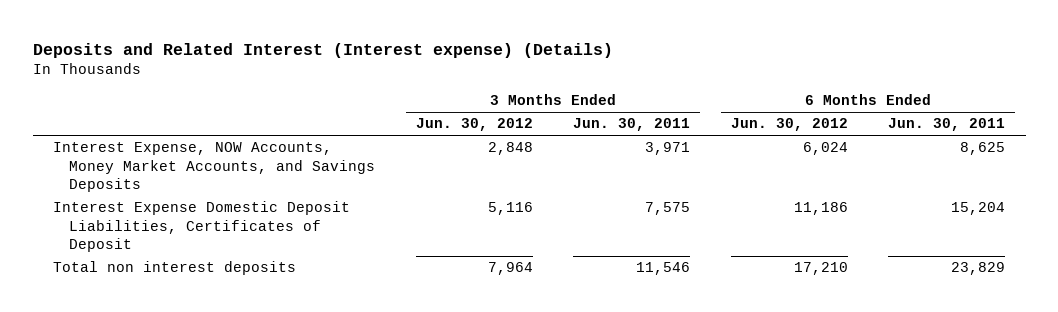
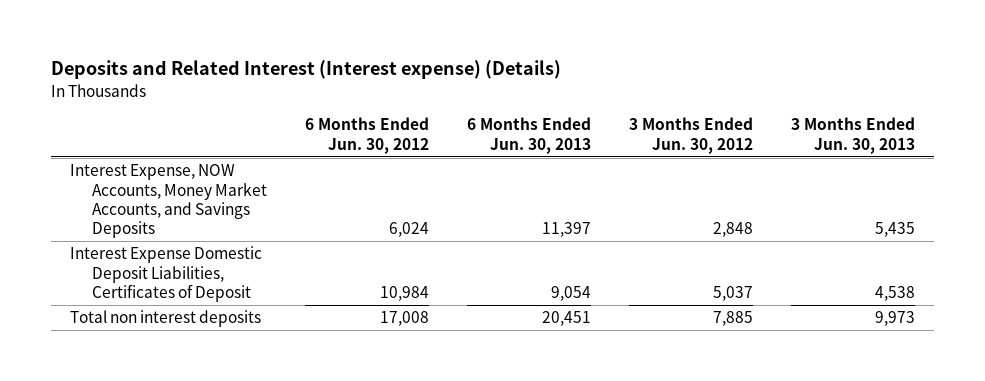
- | 3 Months Ended Jun. 30, 2012 | 3 Months Ended Jun. 30, 2011 | 6 Months Ended Jun. 30, 2012 | 6 Months Ended Jun. 30, 2011
+ | 6 Months Ended Jun. 30, 2012 | 6 Months Ended Jun. 30, 2013 | 3 Months Ended Jun. 30, 2012 | 3 Months Ended Jun. 30, 2013
- Interest Expense Domestic Deposit Liabilities, Certificates of Deposit | 5,116 | 7,575 | 11,186 | 15,204
- Total non interest deposits | 7,964 | 11,546 | 17,210 | 23,829
+ Interest Expense Domestic Deposit Liabilities, Certificates of Deposit | 10,984 | 9,054 | 5,037 | 4,538
+ Total non interest deposits | 17,008 | 20,451 | 7,885 | 9,973

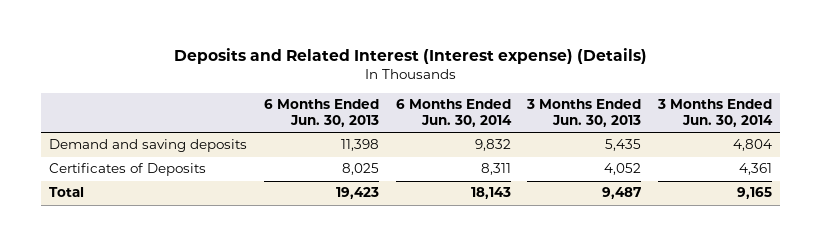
- | 6 Months Ended Jun. 30, 2012 | 6 Months Ended Jun. 30, 2013 | 3 Months Ended Jun. 30, 2012 | 3 Months Ended Jun. 30, 2013
+ | 6 Months Ended Jun. 30, 2013 | 6 Months Ended Jun. 30, 2014 | 3 Months Ended Jun. 30, 2013 | 3 Months Ended Jun. 30, 2014
- Interest Expense, NOW Accounts, Money Market Accounts, and Savings Deposits | 6,024 | 11,397 | 2,848 | 5,435
- Interest Expense Domestic Deposit Liabilities, Certificates of Deposit | 10,984 | 9,054 | 5,037 | 4,538
- Total non interest deposits | 17,008 | 20,451 | 7,885 | 9,973
+ Demand and saving deposits | 11,398 | 9,832 | 5,435 | 4,804
+ Certificates of Deposits | 8,025 | 8,311 | 4,052 | 4,361
+ Total | 19,423 | 18,143 | 9,487 | 9,165

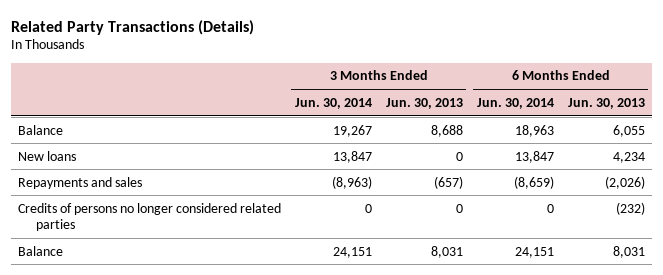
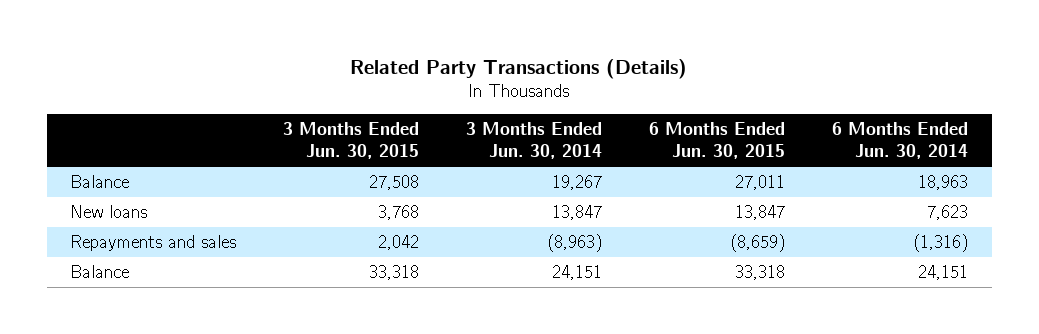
- | 3 Months Ended Jun. 30, 2014 | 3 Months Ended Jun. 30, 2013 | 6 Months Ended Jun. 30, 2014 | 6 Months Ended Jun. 30, 2013
+ | 3 Months Ended Jun. 30, 2015 | 3 Months Ended Jun. 30, 2014 | 6 Months Ended Jun. 30, 2015 | 6 Months Ended Jun. 30, 2014
- New loans | 13,847 | 0 | 13,847 | 4,234
- Repayments and sales | (8,963) | (657) | (8,659) | (2,026)
- Credits of persons no longer considered related parties | 0 | 0 | 0 | (232)
+ New loans | 3,768 | 13,847 | 13,847 | 7,623
+ Repayments and sales | 2,042 | (8,963) | (8,659) | (1,316)

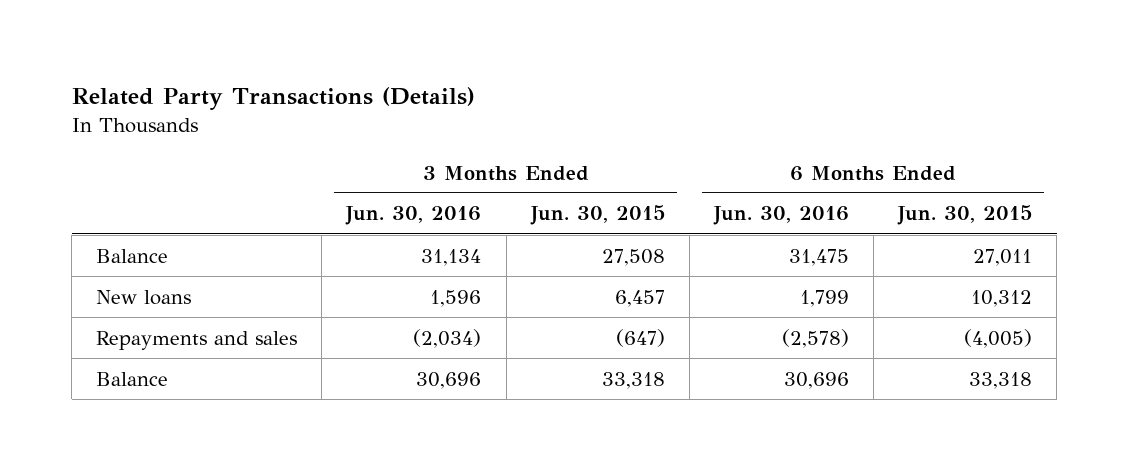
- | 3 Months Ended Jun. 30, 2015 | 3 Months Ended Jun. 30, 2014 | 6 Months Ended Jun. 30, 2015 | 6 Months Ended Jun. 30, 2014
+ | 3 Months Ended Jun. 30, 2016 | 3 Months Ended Jun. 30, 2015 | 6 Months Ended Jun. 30, 2016 | 6 Months Ended Jun. 30, 2015
- New loans | 3,768 | 13,847 | 13,847 | 7,623
- Repayments and sales | 2,042 | (8,963) | (8,659) | (1,316)
+ New loans | 1,596 | 6,457 | 1,799 | 10,312
+ Repayments and sales | (2,034) | (647) | (2,578) | (4,005)

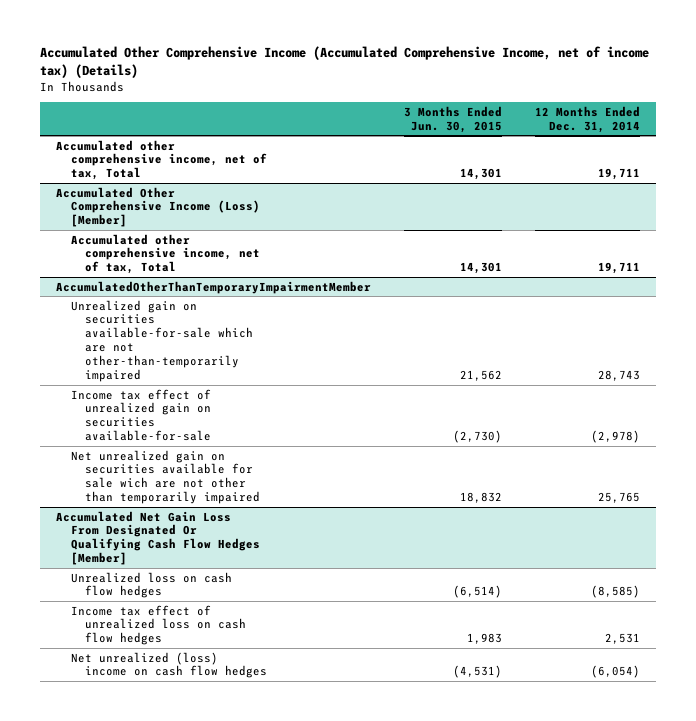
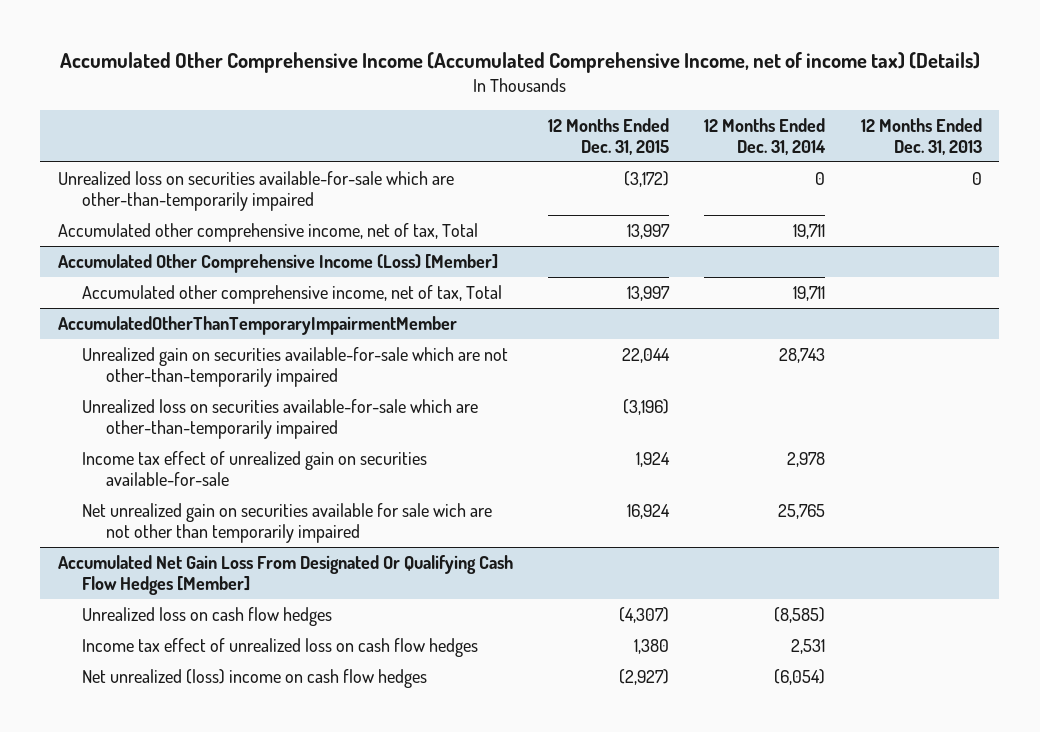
- | 3 Months Ended Jun. 30, 2015 | 12 Months Ended Dec. 31, 2014
+ | 12 Months Ended Dec. 31, 2015 | 12 Months Ended Dec. 31, 2014 | 12 Months Ended Dec. 31, 2013
+ Unrealized loss on securities available-for-sale which are other-than-temporarily impaired | (3,172) | 0 | 0
@ AccumulatedOtherThanTemporaryImpairmentMember
- Income tax effect of unrealized gain on securities available-for-sale | (2,730) | (2,978)
+ Unrealized loss on securities available-for-sale which are other-than-temporarily impaired | (3,196) | |
+ Income tax effect of unrealized gain on securities available-for-sale | 1,924 | 2,978 |

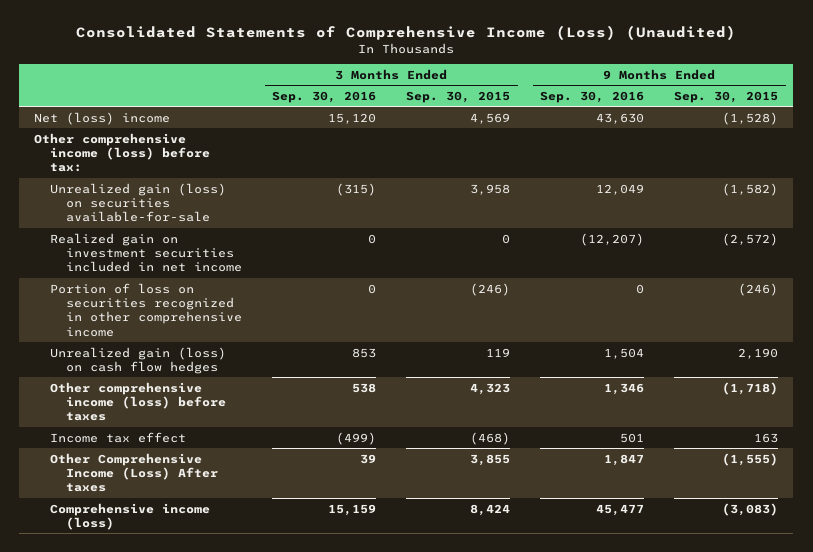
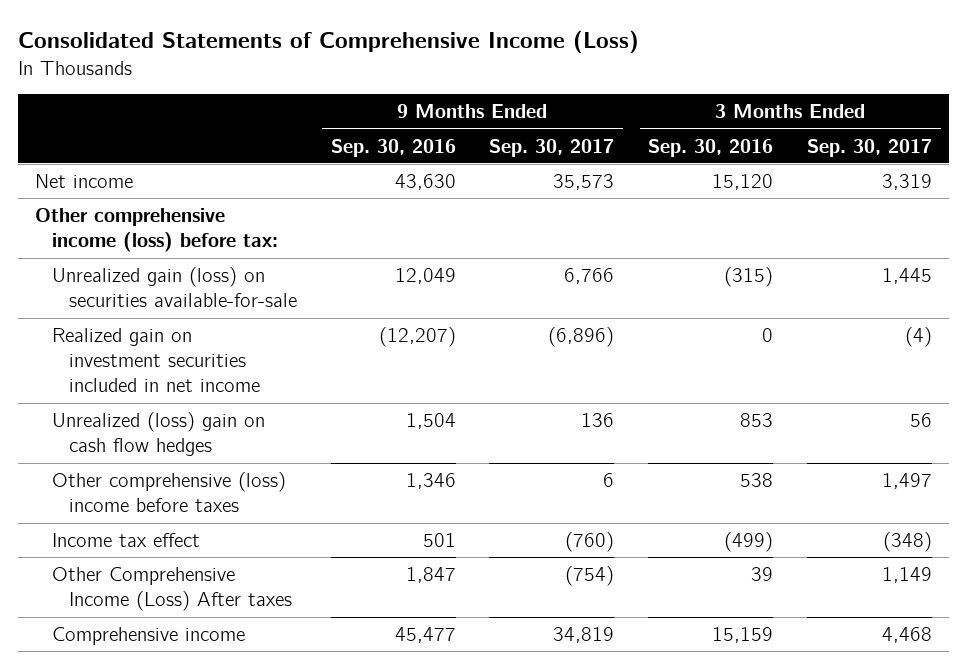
- Consolidated Statements of Comprehensive Income (Loss) (Unaudited)
+ Consolidated Statements of Comprehensive Income (Loss)
- | 3 Months Ended Sep. 30, 2016 | 3 Months Ended Sep. 30, 2015 | 9 Months Ended Sep. 30, 2016 | 9 Months Ended Sep. 30, 2015
+ | 9 Months Ended Sep. 30, 2016 | 9 Months Ended Sep. 30, 2017 | 3 Months Ended Sep. 30, 2016 | 3 Months Ended Sep. 30, 2017
- Net (loss) income | 15,120 | 4,569 | 43,630 | (1,528)
+ Net income | 43,630 | 35,573 | 15,120 | 3,319
- Portion of loss on securities recognized in other comprehensive income | 0 | (246) | 0 | (246)
- Unrealized gain (loss) on cash flow hedges | 853 | 119 | 1,504 | 2,190
- Other comprehensive income (loss) before taxes | 538 | 4,323 | 1,346 | (1,718)
+ Unrealized (loss) gain on cash flow hedges | 1,504 | 136 | 853 | 56
+ Other comprehensive (loss) income before taxes | 1,346 | 6 | 538 | 1,497
- Comprehensive income (loss) | 15,159 | 8,424 | 45,477 | (3,083)
+ Comprehensive income | 45,477 | 34,819 | 15,159 | 4,468

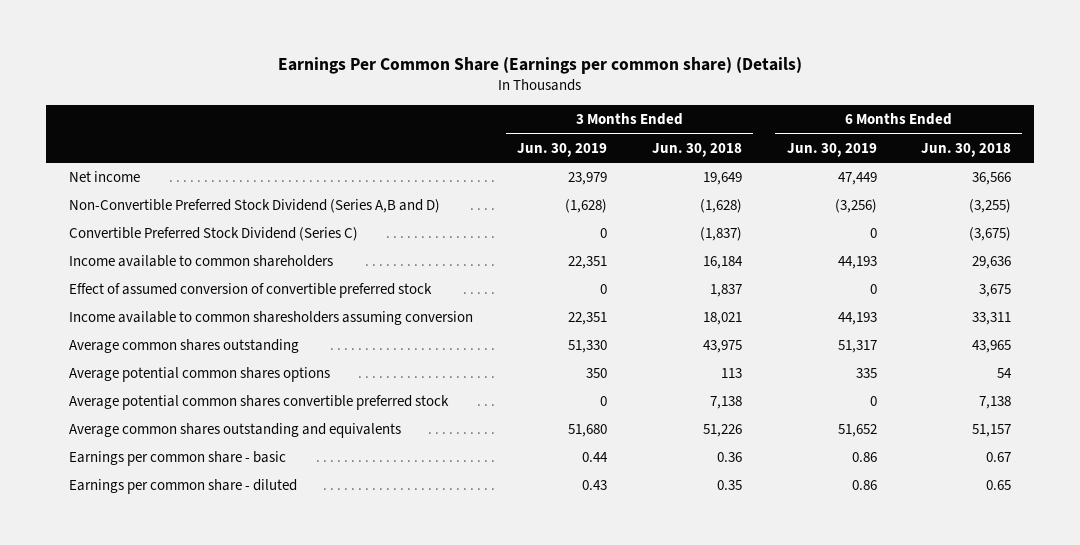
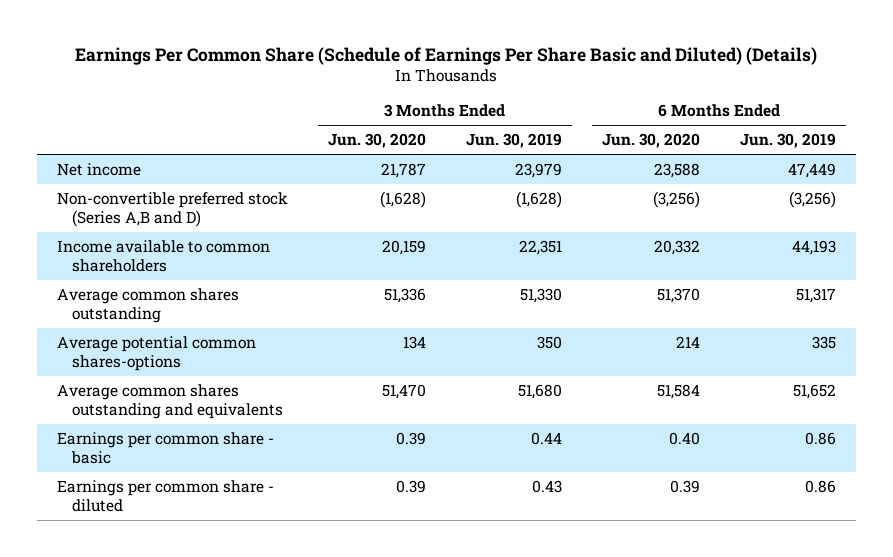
- Earnings Per Common Share (Earnings per common share) (Details)
+ Earnings Per Common Share (Schedule of Earnings Per Share Basic and Diluted) (Details)
- | 3 Months Ended Jun. 30, 2019 | 3 Months Ended Jun. 30, 2018 | 6 Months Ended Jun. 30, 2019 | 6 Months Ended Jun. 30, 2018
+ | 3 Months Ended Jun. 30, 2020 | 3 Months Ended Jun. 30, 2019 | 6 Months Ended Jun. 30, 2020 | 6 Months Ended Jun. 30, 2019
- Non-Convertible Preferred Stock Dividend (Series A,B and D) | (1,628) | (1,628) | (3,256) | (3,255)
- Convertible Preferred Stock Dividend (Series C) | 0 | (1,837) | 0 | (3,675)
+ Non-convertible preferred stock (Series A,B and D) | (1,628) | (1,628) | (3,256) | (3,256)
- Effect of assumed conversion of convertible preferred stock | 0 | 1,837 | 0 | 3,675
- Income available to common sharesholders assuming conversion | 22,351 | 18,021 | 44,193 | 33,311
- Average potential common shares options | 350 | 113 | 335 | 54
- Average potential common shares convertible preferred stock | 0 | 7,138 | 0 | 7,138
+ Average potential common shares-options | 134 | 350 | 214 | 335

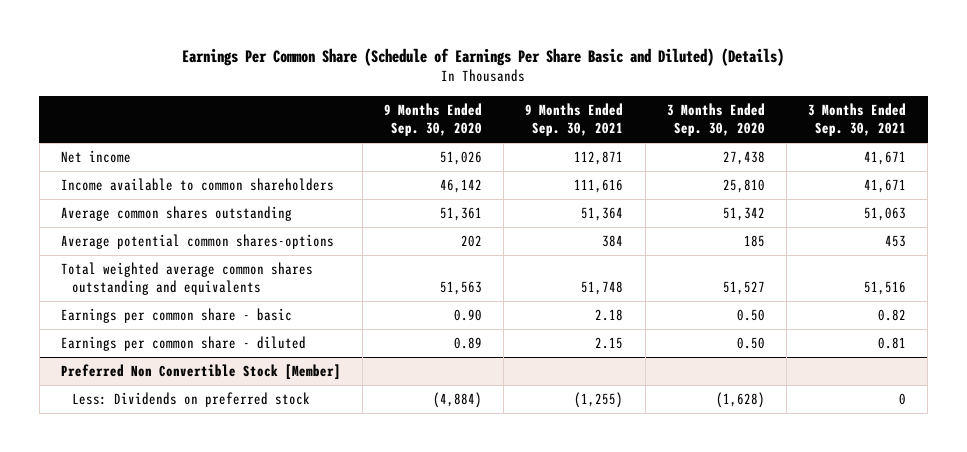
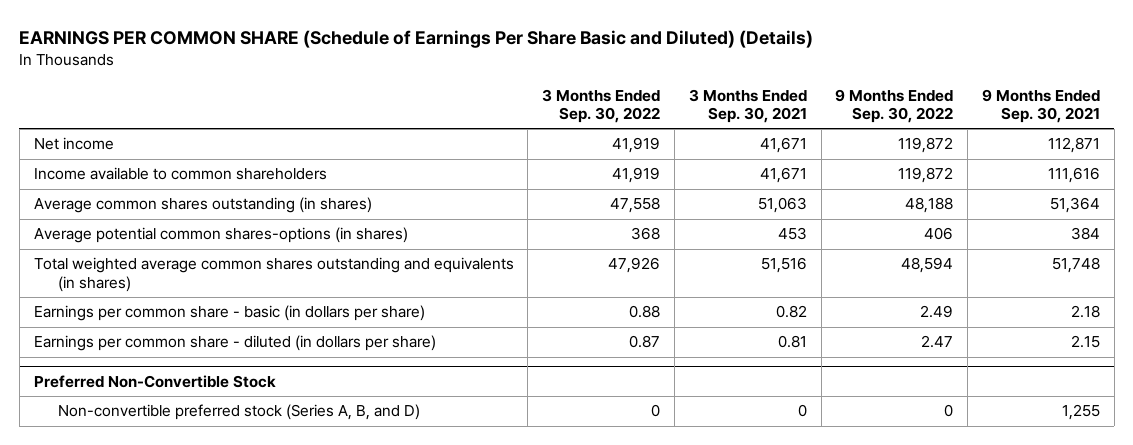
- Earnings Per Common Share (Schedule of Earnings Per Share Basic and Diluted) (Details)
+ EARNINGS PER COMMON SHARE (Schedule of Earnings Per Share Basic and Diluted) (Details)
- | 9 Months Ended Sep. 30, 2020 | 9 Months Ended Sep. 30, 2021 | 3 Months Ended Sep. 30, 2020 | 3 Months Ended Sep. 30, 2021
+ | 3 Months Ended Sep. 30, 2022 | 3 Months Ended Sep. 30, 2021 | 9 Months Ended Sep. 30, 2022 | 9 Months Ended Sep. 30, 2021
- Average common shares outstanding | 51,361 | 51,364 | 51,342 | 51,063
- Average potential common shares-options | 202 | 384 | 185 | 453
- Total weighted average common shares outstanding and equivalents | 51,563 | 51,748 | 51,527 | 51,516
- Earnings per common share - basic | 0.90 | 2.18 | 0.50 | 0.82
- Earnings per common share - diluted | 0.89 | 2.15 | 0.50 | 0.81
- Preferred Non Convertible Stock [Member]
- Less: Dividends on preferred stock | (4,884) | (1,255) | (1,628) | 0
+ Average common shares outstanding (in shares) | 47,558 | 51,063 | 48,188 | 51,364
+ Average potential common shares-options (in shares) | 368 | 453 | 406 | 384
+ Total weighted average common shares outstanding and equivalents (in shares) | 47,926 | 51,516 | 48,594 | 51,748
+ Earnings per common share - basic (in dollars per share) | 0.88 | 0.82 | 2.49 | 2.18
+ Earnings per common share - diluted (in dollars per share) | 0.87 | 0.81 | 2.47 | 2.15
+ Preferred Non-Convertible Stock
+ Non-convertible preferred stock (Series A, B, and D) | 0 | 0 | 0 | 1,255

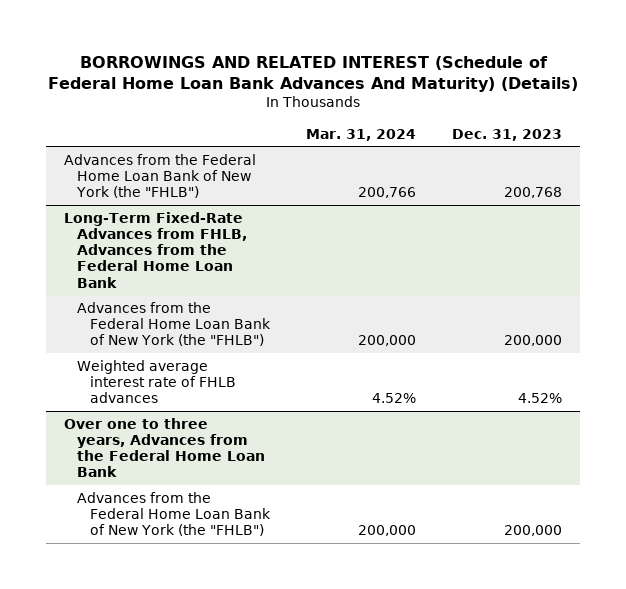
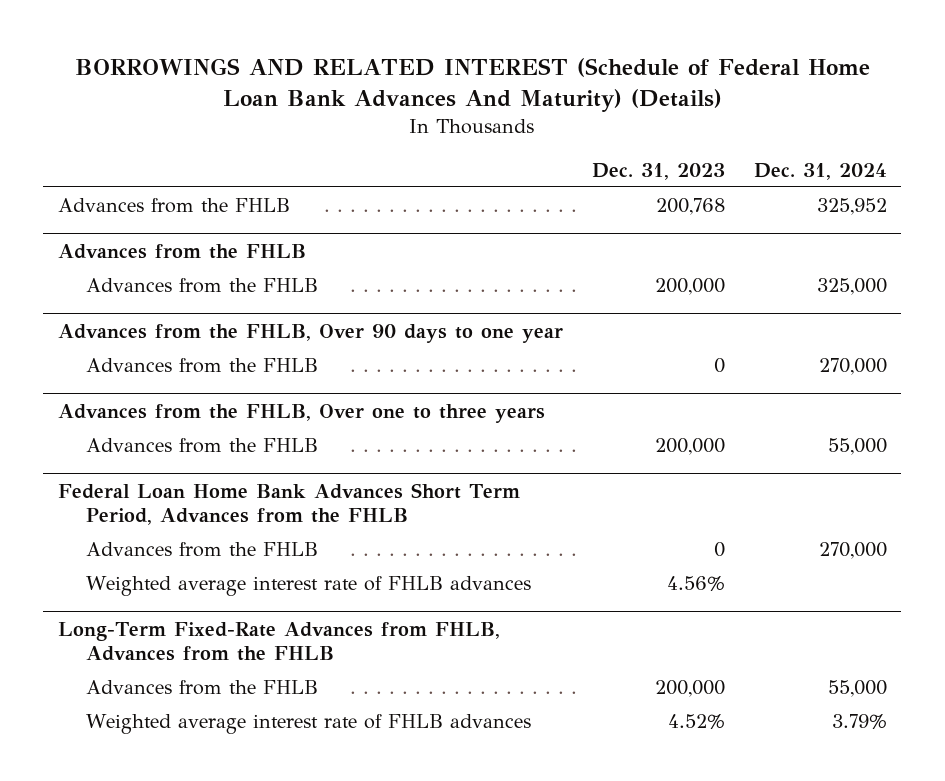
- | Mar. 31, 2024 | Dec. 31, 2023
+ | Dec. 31, 2023 | Dec. 31, 2024
- Advances from the Federal Home Loan Bank of New York (the "FHLB") | 200,766 | 200,768
- Long-Term Fixed-Rate Advances from FHLB, Advances from the Federal Home Loan Bank
- Advances from the Federal Home Loan Bank of New York (the "FHLB") | 200,000 | 200,000
+ Advances from the FHLB | 200,768 | 325,952
+ Advances from the FHLB
+ Advances from the FHLB | 200,000 | 325,000
+ Advances from the FHLB, Over 90 days to one year
+ Advances from the FHLB | 0 | 270,000
+ Advances from the FHLB, Over one to three years
+ Advances from the FHLB | 200,000 | 55,000
+ Federal Loan Home Bank Advances Short Term Period, Advances from the FHLB
+ Advances from the FHLB | 0 | 270,000
+ Weighted average interest rate of FHLB advances | 4.56% |
+ Long-Term Fixed-Rate Advances from FHLB, Advances from the FHLB
+ Advances from the FHLB | 200,000 | 55,000
- Over one to three years, Advances from the Federal Home Loan Bank
- Advances from the Federal Home Loan Bank of New York (the "FHLB") | 200,000 | 200,000

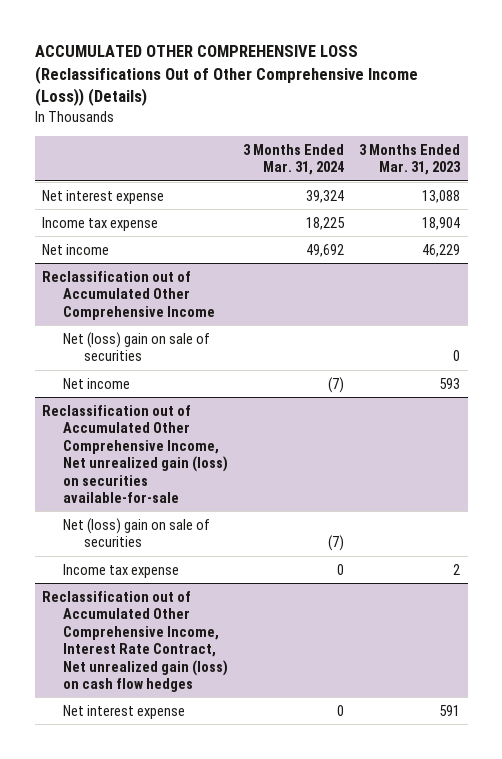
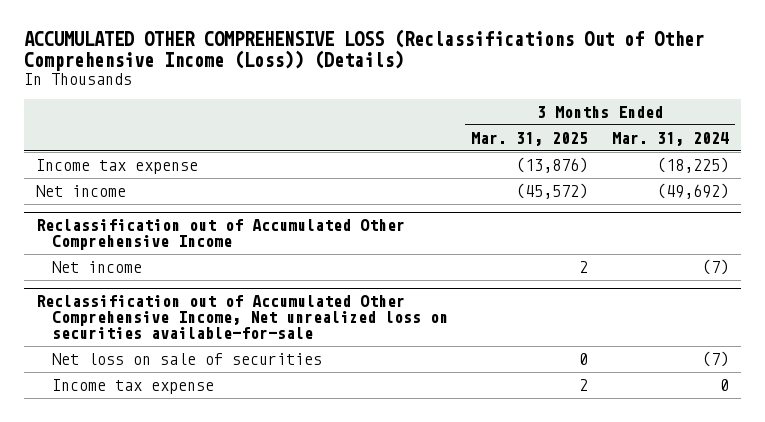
- | 3 Months Ended Mar. 31, 2024 | 3 Months Ended Mar. 31, 2023
+ | 3 Months Ended Mar. 31, 2025 | 3 Months Ended Mar. 31, 2024
- Net interest expense | 39,324 | 13,088
- Income tax expense | 18,225 | 18,904
- Net income | 49,692 | 46,229
+ Income tax expense | (13,876) | (18,225)
+ Net income | (45,572) | (49,692)
@ Reclassification out of Accumulated Other Comprehensive Income
- Net (loss) gain on sale of securities | | 0
- Reclassification out of Accumulated Other Comprehensive Income, Net unrealized gain (loss) on securities available-for-sale
- Net (loss) gain on sale of securities | (7) |
+ Reclassification out of Accumulated Other Comprehensive Income, Net unrealized loss on securities available-for-sale
+ Net loss on sale of securities | 0 | (7)
- Reclassification out of Accumulated Other Comprehensive Income, Interest Rate Contract, Net unrealized gain (loss) on cash flow hedges
- Net interest expense | 0 | 591

